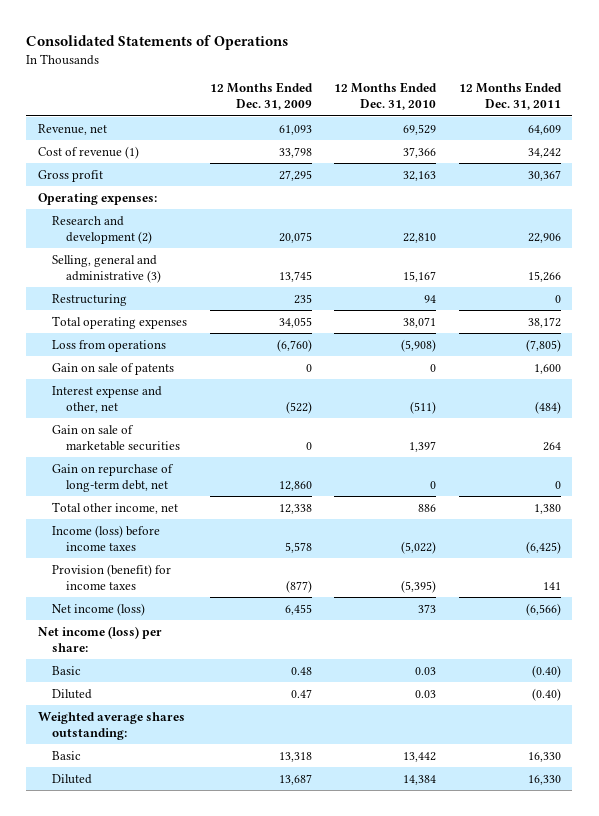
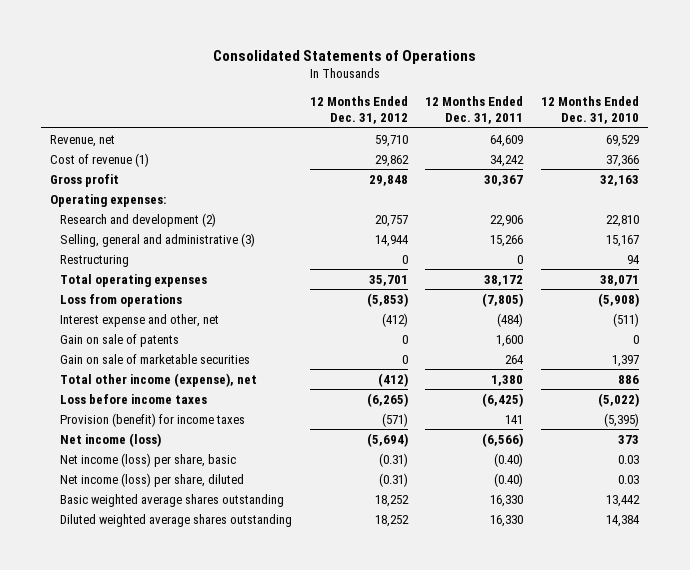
- | 12 Months Ended Dec. 31, 2009 | 12 Months Ended Dec. 31, 2010 | 12 Months Ended Dec. 31, 2011
+ | 12 Months Ended Dec. 31, 2012 | 12 Months Ended Dec. 31, 2011 | 12 Months Ended Dec. 31, 2010
moved down: Gain on sale of patents | 0 | 1,600 | 0
- Gain on repurchase of long-term debt, net | 12,860 | 0 | 0
- Total other income, net | 12,338 | 886 | 1,380
- Income (loss) before income taxes | 5,578 | (5,022) | (6,425)
+ Total other income (expense), net | (412) | 1,380 | 886
+ Loss before income taxes | (6,265) | (6,425) | (5,022)
- Net income (loss) per share:
- Basic | 0.48 | 0.03 | (0.40)
- Diluted | 0.47 | 0.03 | (0.40)
- Weighted average shares outstanding:
- Basic | 13,318 | 13,442 | 16,330
- Diluted | 13,687 | 14,384 | 16,330
+ Net income (loss) per share, basic | (0.31) | (0.40) | 0.03
+ Net income (loss) per share, diluted | (0.31) | (0.40) | 0.03
+ Basic weighted average shares outstanding | 18,252 | 16,330 | 13,442
+ Diluted weighted average shares outstanding | 18,252 | 16,330 | 14,384

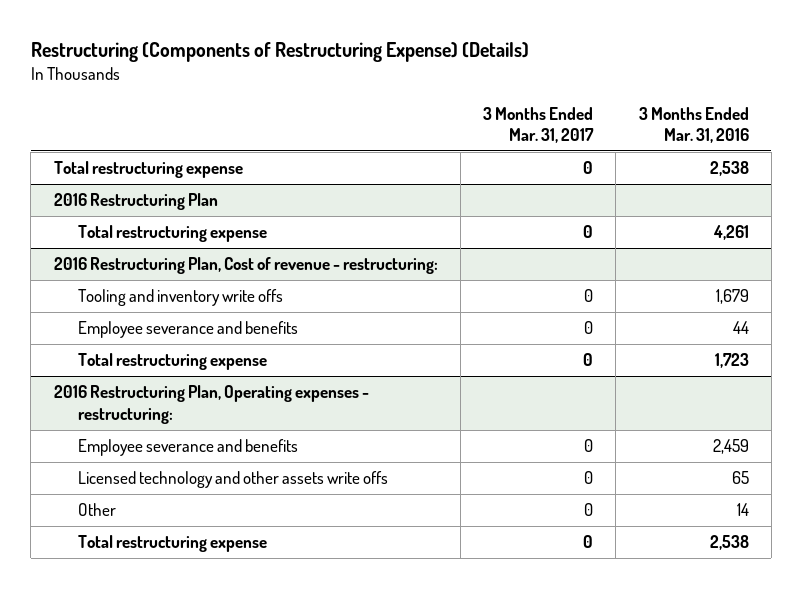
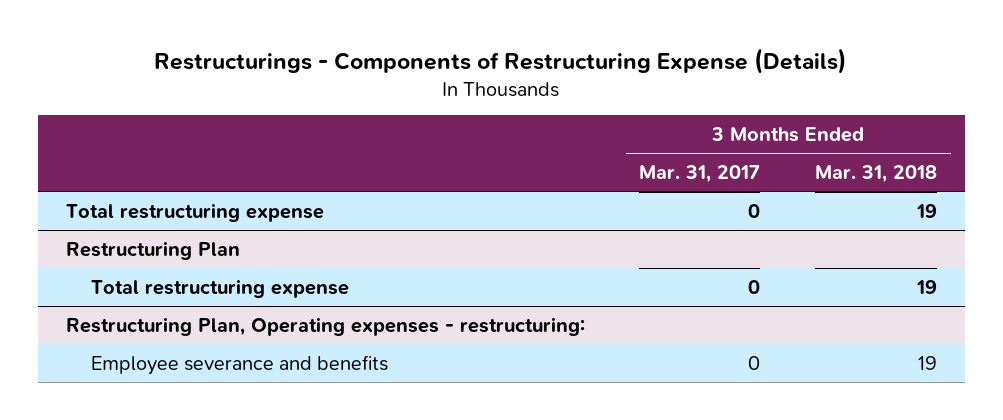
- Restructuring (Components of Restructuring Expense) (Details)
+ Restructurings - Components of Restructuring Expense (Details)
- | 3 Months Ended Mar. 31, 2017 | 3 Months Ended Mar. 31, 2016
+ | 3 Months Ended Mar. 31, 2017 | 3 Months Ended Mar. 31, 2018
- 2016 Restructuring Plan
- Total restructuring expense | 0 | 4,261
- 2016 Restructuring Plan, Cost of revenue - restructuring:
- Tooling and inventory write offs | 0 | 1,679
- Employee severance and benefits | 0 | 44
+ Restructuring Plan
- 2016 Restructuring Plan, Operating expenses - restructuring:
+ Restructuring Plan, Operating expenses - restructuring:
- Licensed technology and other assets write offs | 0 | 65
- Other | 0 | 14
- Total restructuring expense | 0 | 2,538

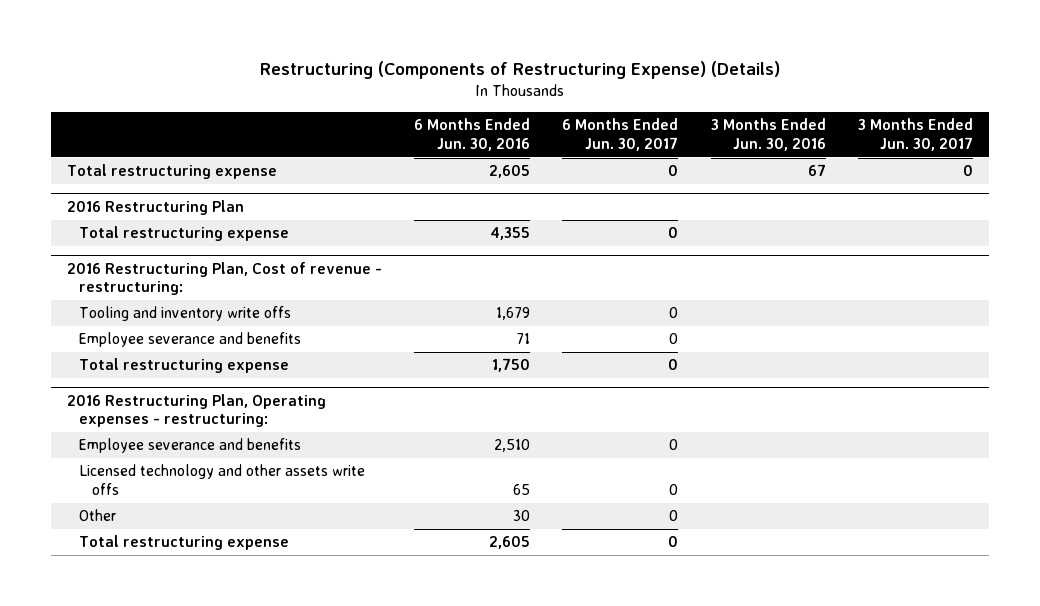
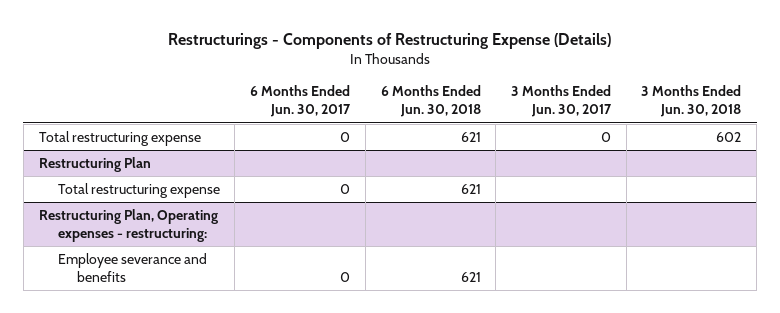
- Restructuring (Components of Restructuring Expense) (Details)
+ Restructurings - Components of Restructuring Expense (Details)
- | 6 Months Ended Jun. 30, 2016 | 6 Months Ended Jun. 30, 2017 | 3 Months Ended Jun. 30, 2016 | 3 Months Ended Jun. 30, 2017
+ | 6 Months Ended Jun. 30, 2017 | 6 Months Ended Jun. 30, 2018 | 3 Months Ended Jun. 30, 2017 | 3 Months Ended Jun. 30, 2018
- 2016 Restructuring Plan
- Total restructuring expense | 4,355 | 0 | |
- 2016 Restructuring Plan, Cost of revenue - restructuring:
- Tooling and inventory write offs | 1,679 | 0 | |
- Employee severance and benefits | 71 | 0 | |
+ Restructuring Plan
- 2016 Restructuring Plan, Operating expenses - restructuring:
+ Restructuring Plan, Operating expenses - restructuring:
- Licensed technology and other assets write offs | 65 | 0 | |
- Other | 30 | 0 | |
- Total restructuring expense | 2,605 | 0 | |

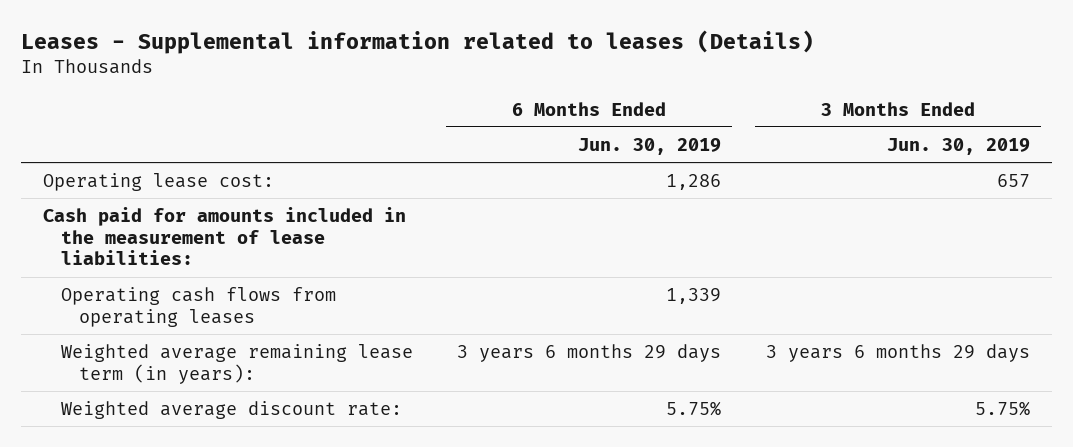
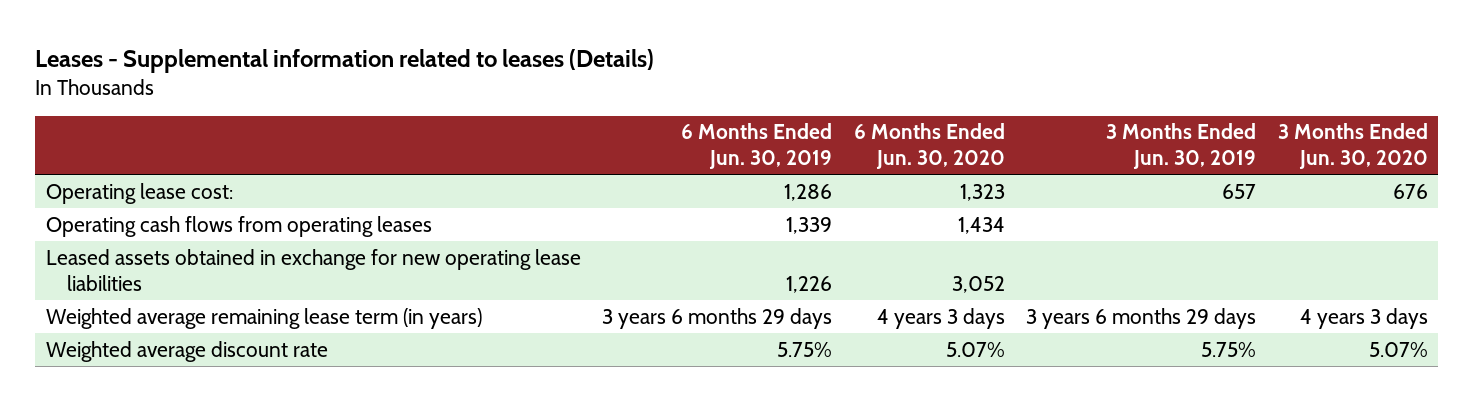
- | 6 Months Ended Jun. 30, 2019 | 3 Months Ended Jun. 30, 2019
+ | 6 Months Ended Jun. 30, 2019 | 6 Months Ended Jun. 30, 2020 | 3 Months Ended Jun. 30, 2019 | 3 Months Ended Jun. 30, 2020
- Cash paid for amounts included in the measurement of lease liabilities:
- Weighted average remaining lease term (in years): | 3 years 6 months 29 days | 3 years 6 months 29 days
- Weighted average discount rate: | 5.75% | 5.75%
+ Leased assets obtained in exchange for new operating lease liabilities | 1,226 | 3,052 | |
+ Weighted average remaining lease term (in years) | 3 years 6 months 29 days | 4 years 3 days | 3 years 6 months 29 days | 4 years 3 days
+ Weighted average discount rate | 5.75% | 5.07% | 5.75% | 5.07%

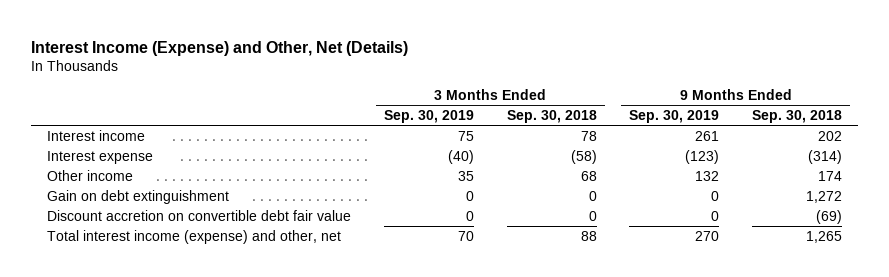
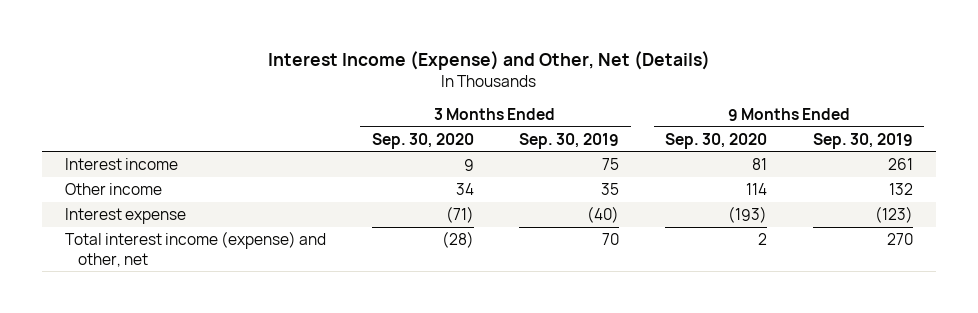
- | 3 Months Ended Sep. 30, 2019 | 3 Months Ended Sep. 30, 2018 | 9 Months Ended Sep. 30, 2019 | 9 Months Ended Sep. 30, 2018
+ | 3 Months Ended Sep. 30, 2020 | 3 Months Ended Sep. 30, 2019 | 9 Months Ended Sep. 30, 2020 | 9 Months Ended Sep. 30, 2019
- Gain on debt extinguishment | 0 | 0 | 0 | 1,272
- Discount accretion on convertible debt fair value | 0 | 0 | 0 | (69)
moved down: Interest expense | (71) | (40) | (193) | (123)

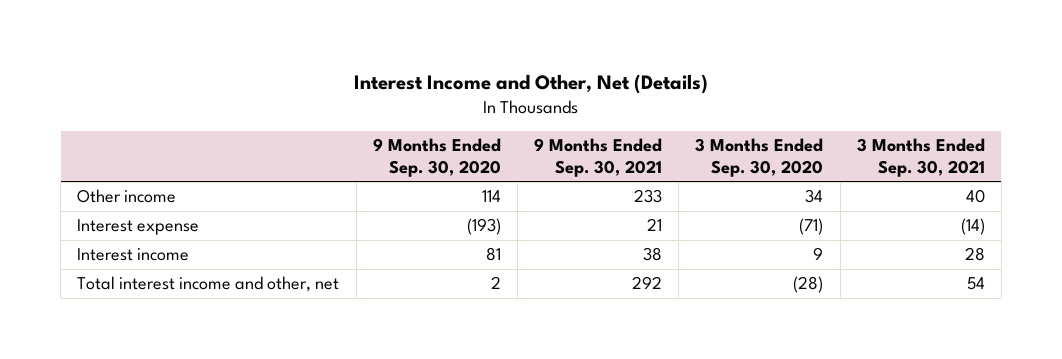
- Interest Income (Expense) and Other, Net (Details)
+ Interest Income and Other, Net (Details)
- | 3 Months Ended Sep. 30, 2020 | 3 Months Ended Sep. 30, 2019 | 9 Months Ended Sep. 30, 2020 | 9 Months Ended Sep. 30, 2019
+ | 9 Months Ended Sep. 30, 2020 | 9 Months Ended Sep. 30, 2021 | 3 Months Ended Sep. 30, 2020 | 3 Months Ended Sep. 30, 2021
- Total interest income (expense) and other, net | (28) | 70 | 2 | 270
moved down: Interest income | 81 | 38 | 9 | 28
+ Total interest income and other, net | 2 | 292 | (28) | 54

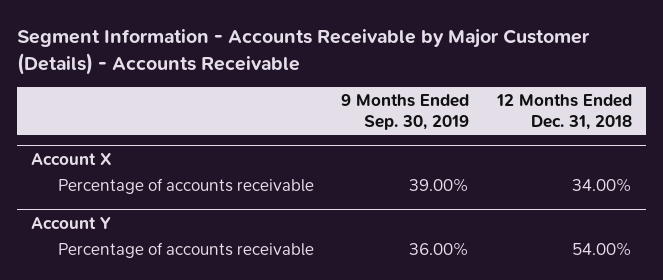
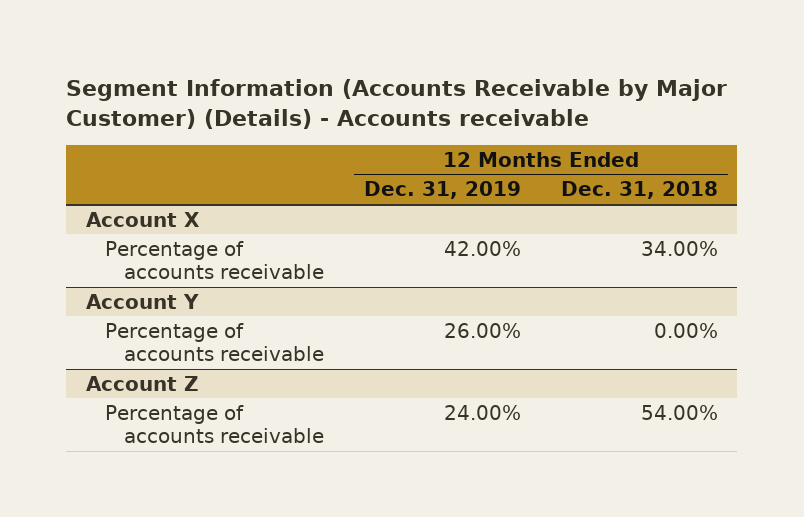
- Segment Information - Accounts Receivable by Major Customer (Details) - Accounts Receivable
+ Segment Information (Accounts Receivable by Major Customer) (Details) - Accounts receivable
- | 9 Months Ended Sep. 30, 2019 | 12 Months Ended Dec. 31, 2018
+ | 12 Months Ended Dec. 31, 2019 | 12 Months Ended Dec. 31, 2018
@ Account Y
+ Percentage of accounts receivable | 26.00% | 0.00%
+ Account Z

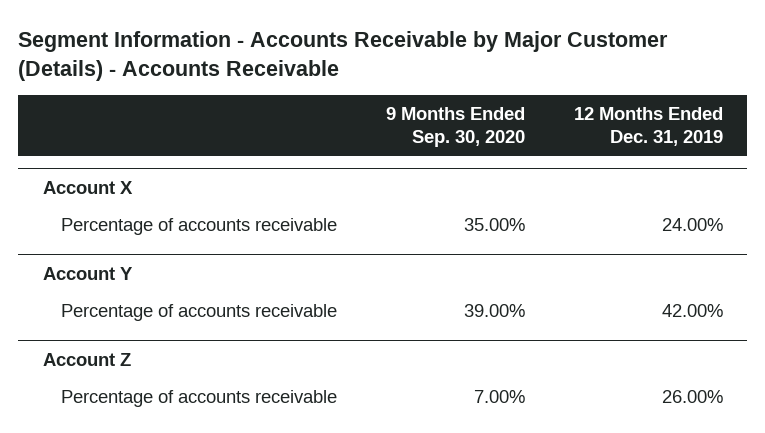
- Segment Information (Accounts Receivable by Major Customer) (Details) - Accounts receivable
+ Segment Information - Accounts Receivable by Major Customer (Details) - Accounts Receivable
- | 12 Months Ended Dec. 31, 2019 | 12 Months Ended Dec. 31, 2018
+ | 9 Months Ended Sep. 30, 2020 | 12 Months Ended Dec. 31, 2019
@ Account X
- Percentage of accounts receivable | 42.00% | 34.00%
+ Percentage of accounts receivable | 35.00% | 24.00%
@ Account Y
- Percentage of accounts receivable | 26.00% | 0.00%
+ Percentage of accounts receivable | 39.00% | 42.00%
@ Account Z
- Percentage of accounts receivable | 24.00% | 54.00%
+ Percentage of accounts receivable | 7.00% | 26.00%

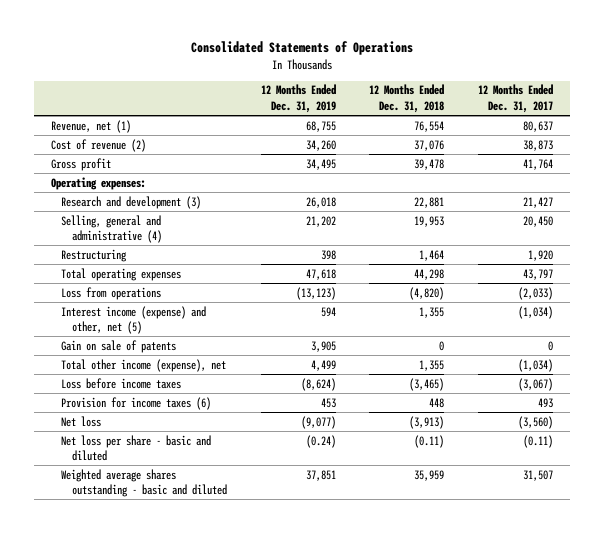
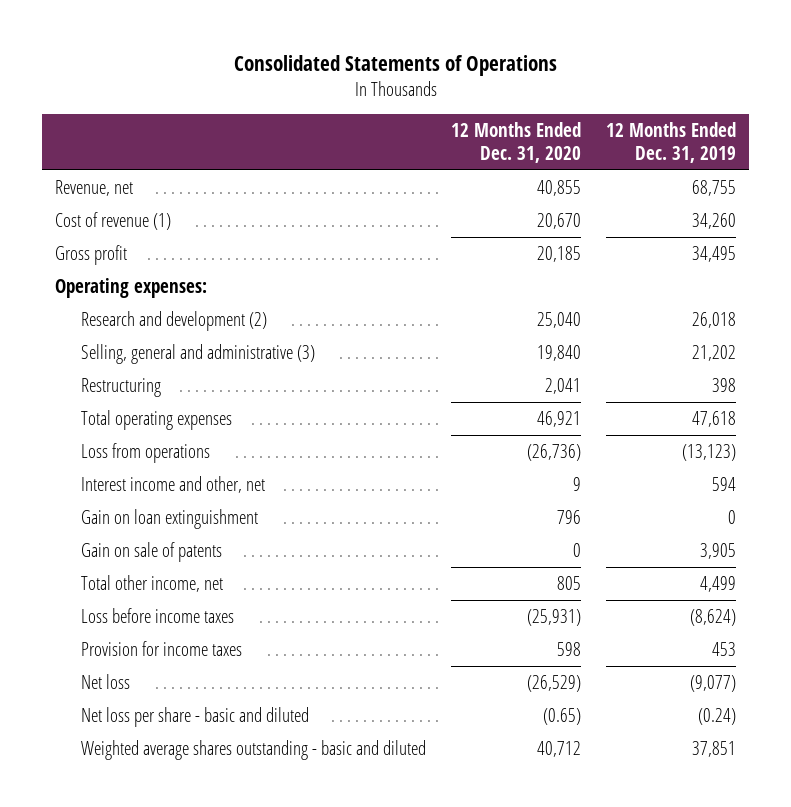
- | 12 Months Ended Dec. 31, 2019 | 12 Months Ended Dec. 31, 2018 | 12 Months Ended Dec. 31, 2017
+ | 12 Months Ended Dec. 31, 2020 | 12 Months Ended Dec. 31, 2019
- Revenue, net (1) | 68,755 | 76,554 | 80,637
- Cost of revenue (2) | 34,260 | 37,076 | 38,873
+ Revenue, net | 40,855 | 68,755
+ Cost of revenue (1) | 20,670 | 34,260
- Research and development (3) | 26,018 | 22,881 | 21,427
- Selling, general and administrative (4) | 21,202 | 19,953 | 20,450
+ Research and development (2) | 25,040 | 26,018
+ Selling, general and administrative (3) | 19,840 | 21,202
- Interest income (expense) and other, net (5) | 594 | 1,355 | (1,034)
+ Interest income and other, net | 9 | 594
+ Gain on loan extinguishment | 796 | 0
- Total other income (expense), net | 4,499 | 1,355 | (1,034)
+ Total other income, net | 805 | 4,499
- Provision for income taxes (6) | 453 | 448 | 493
+ Provision for income taxes | 598 | 453

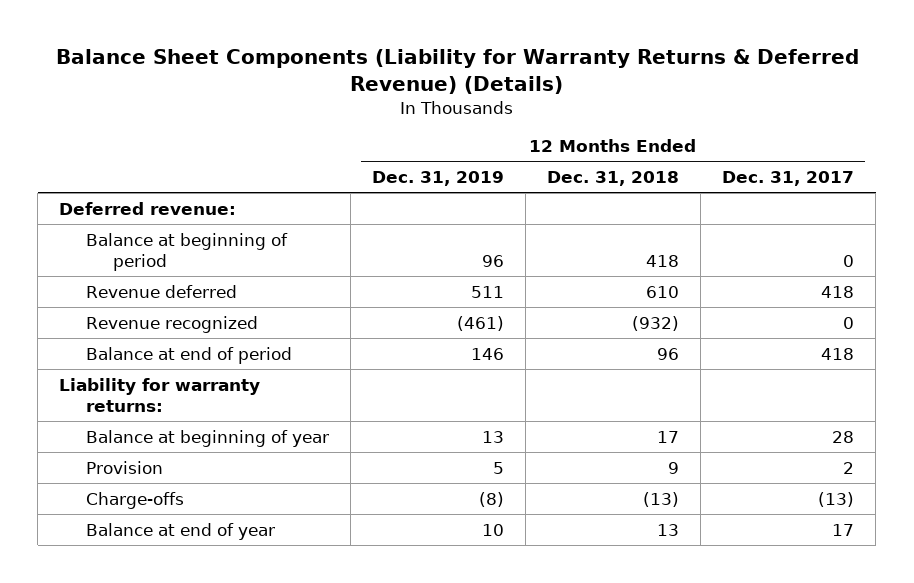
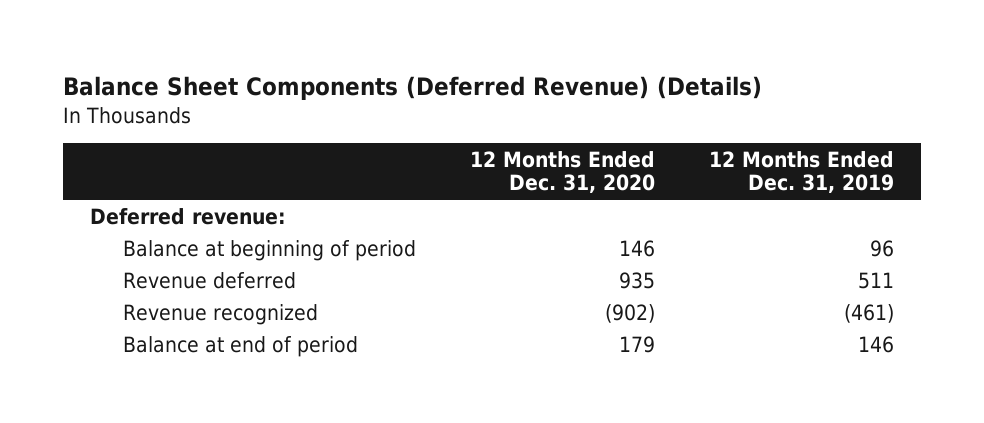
- Balance Sheet Components (Liability for Warranty Returns & Deferred Revenue) (Details)
+ Balance Sheet Components (Deferred Revenue) (Details)
- | 12 Months Ended Dec. 31, 2019 | 12 Months Ended Dec. 31, 2018 | 12 Months Ended Dec. 31, 2017
+ | 12 Months Ended Dec. 31, 2020 | 12 Months Ended Dec. 31, 2019
- Liability for warranty returns:
- Balance at beginning of year | 13 | 17 | 28
- Provision | 5 | 9 | 2
- Charge-offs | (8) | (13) | (13)
- Balance at end of year | 10 | 13 | 17

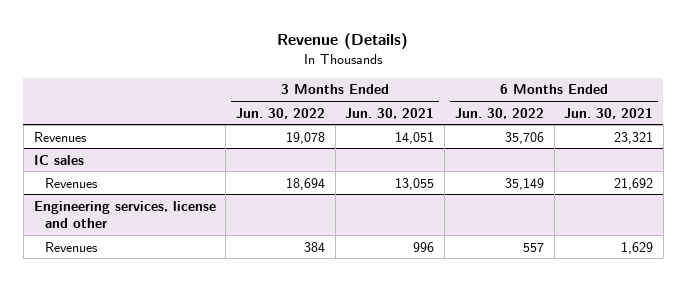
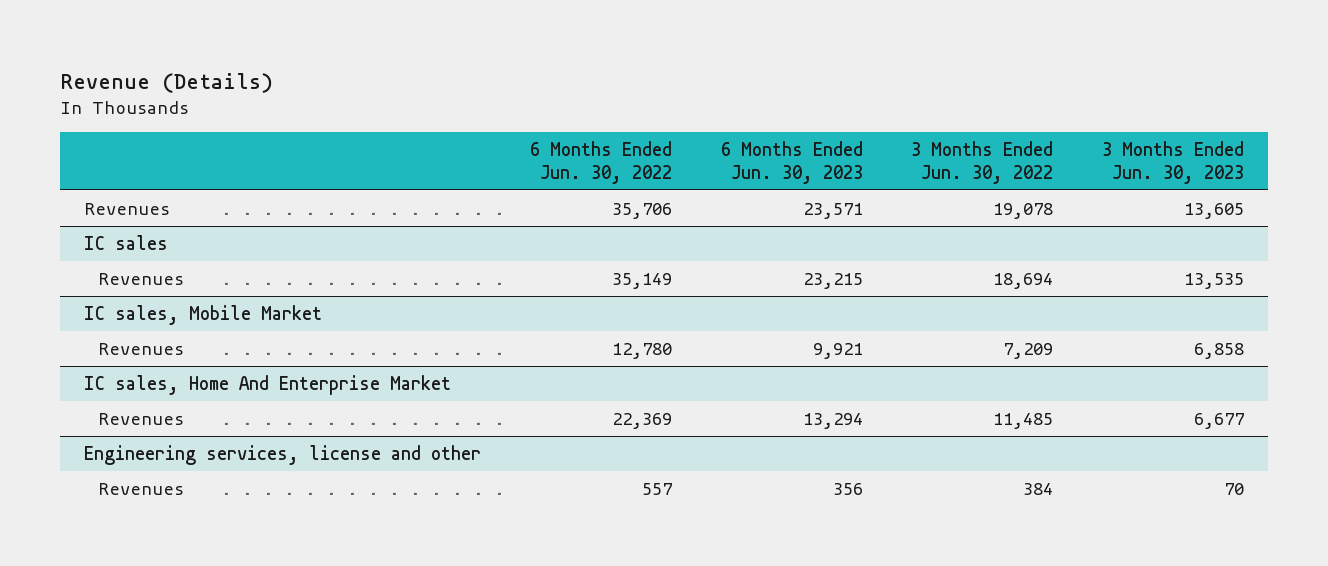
- | 3 Months Ended Jun. 30, 2022 | 3 Months Ended Jun. 30, 2021 | 6 Months Ended Jun. 30, 2022 | 6 Months Ended Jun. 30, 2021
+ | 6 Months Ended Jun. 30, 2022 | 6 Months Ended Jun. 30, 2023 | 3 Months Ended Jun. 30, 2022 | 3 Months Ended Jun. 30, 2023
+ IC sales, Mobile Market
+ Revenues | 12,780 | 9,921 | 7,209 | 6,858
+ IC sales, Home And Enterprise Market
+ Revenues | 22,369 | 13,294 | 11,485 | 6,677

